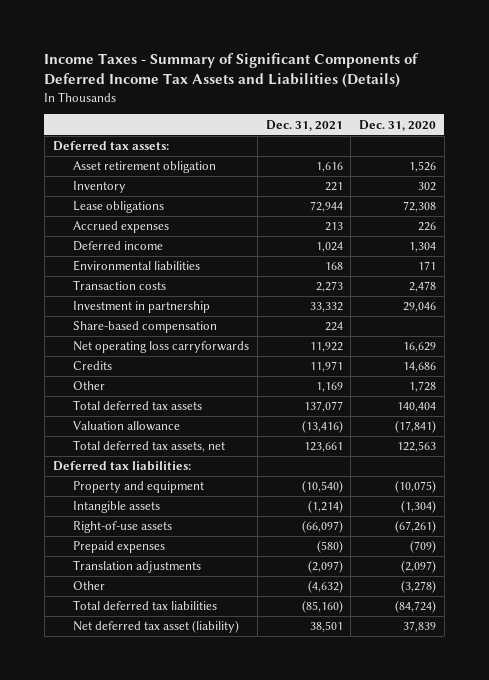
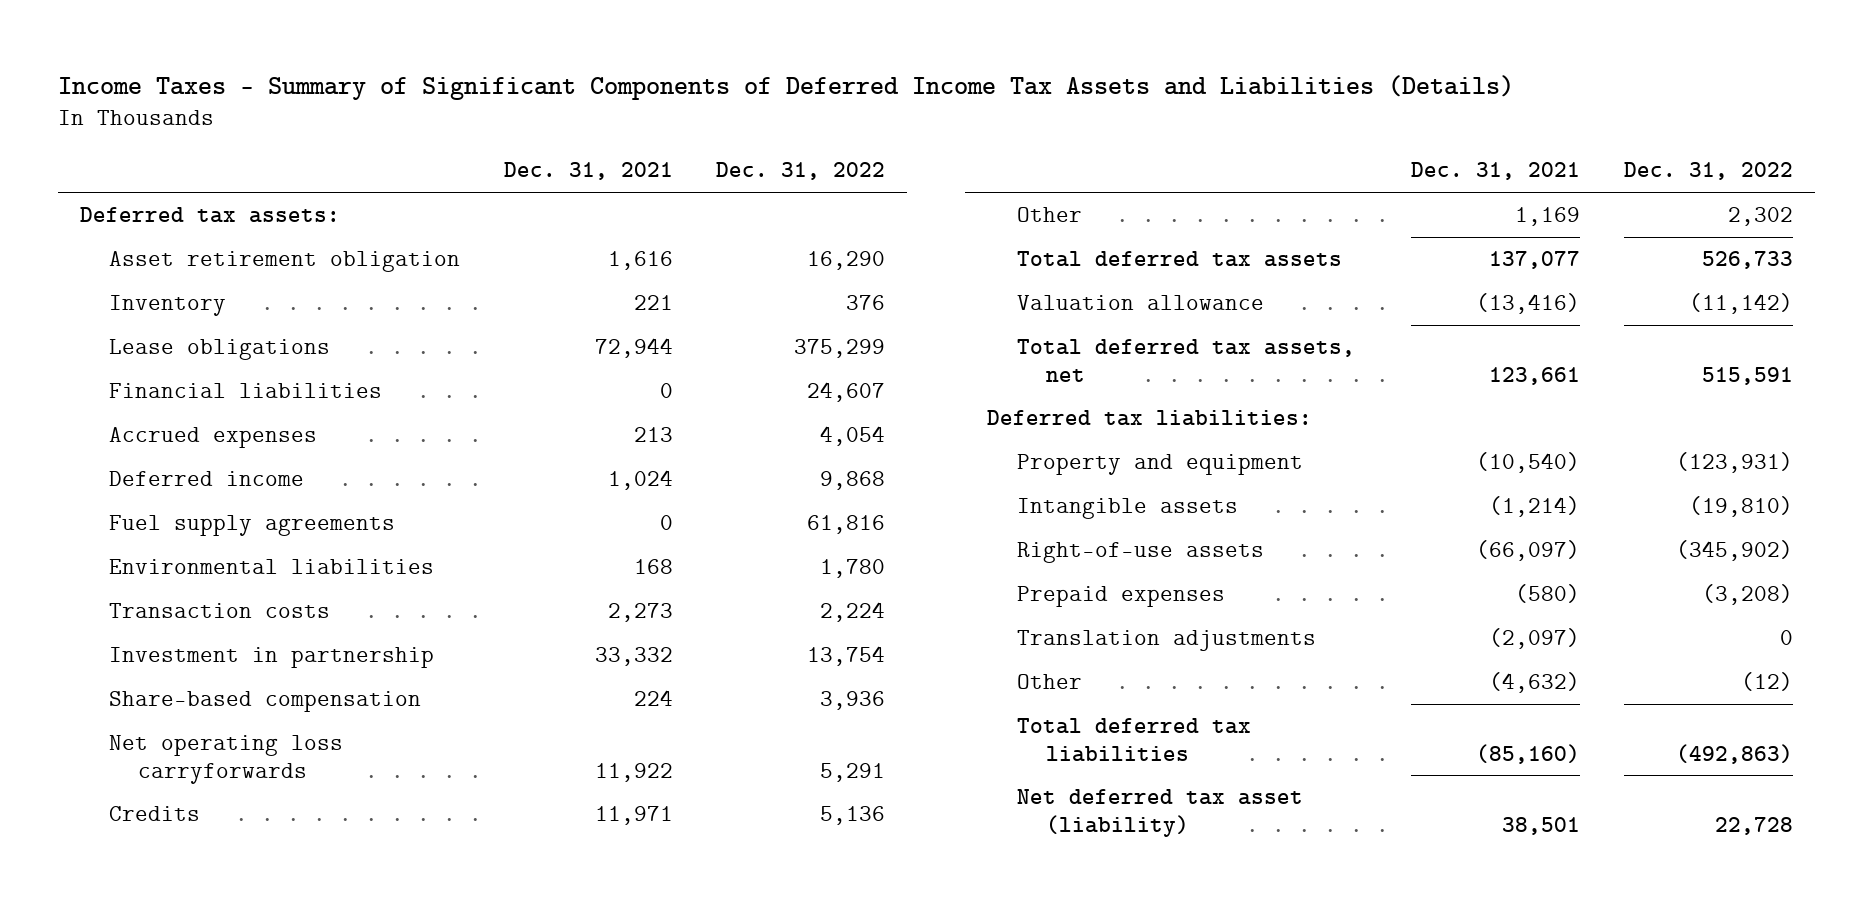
- | Dec. 31, 2021 | Dec. 31, 2020
+ | Dec. 31, 2021 | Dec. 31, 2022
+ Financial liabilities | 0 | 24,607
+ Fuel supply agreements | 0 | 61,816

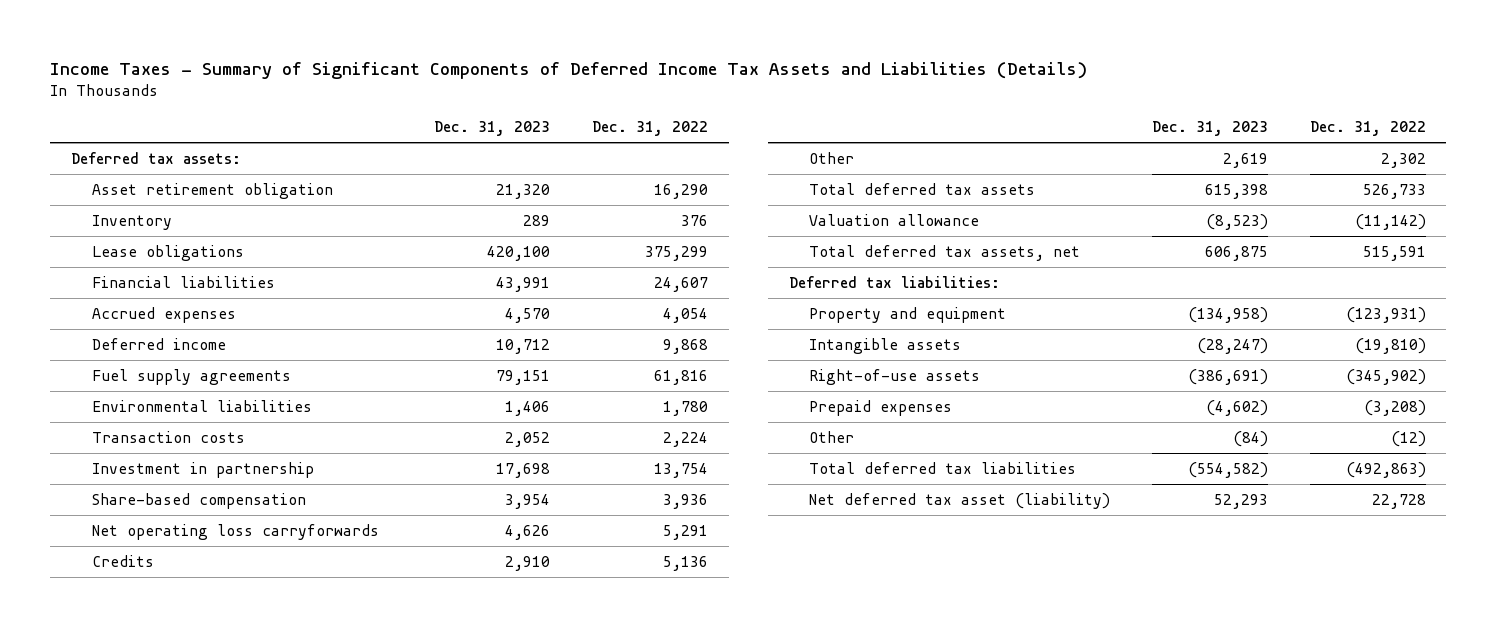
- | Dec. 31, 2021 | Dec. 31, 2022
+ | Dec. 31, 2023 | Dec. 31, 2022
- Translation adjustments | (2,097) | 0

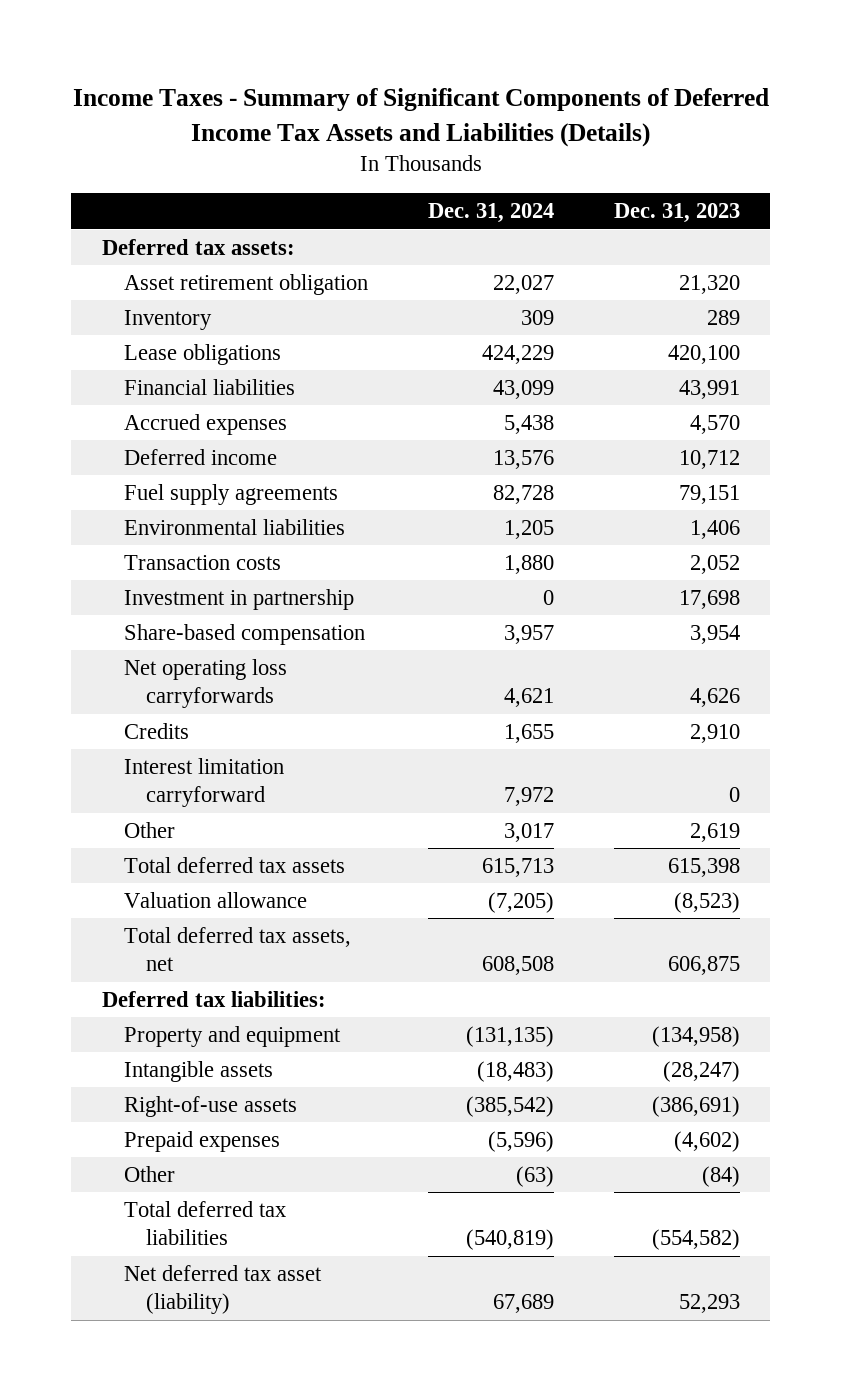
- | Dec. 31, 2023 | Dec. 31, 2022
+ | Dec. 31, 2024 | Dec. 31, 2023
+ Interest limitation carryforward | 7,972 | 0

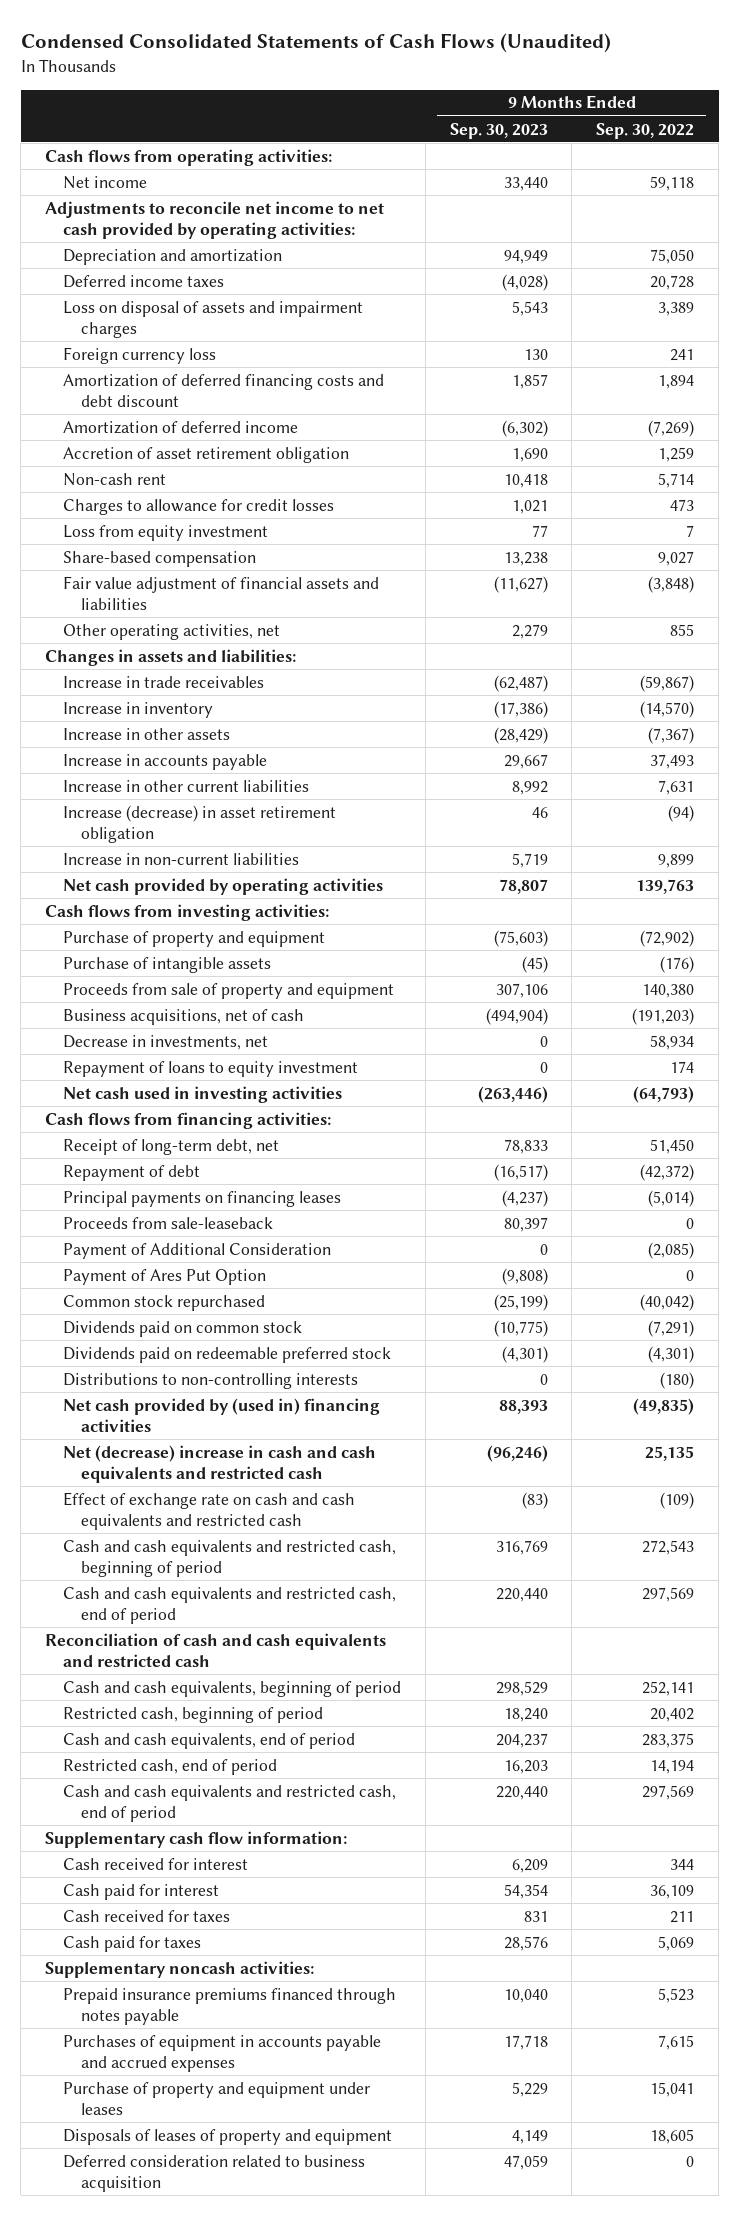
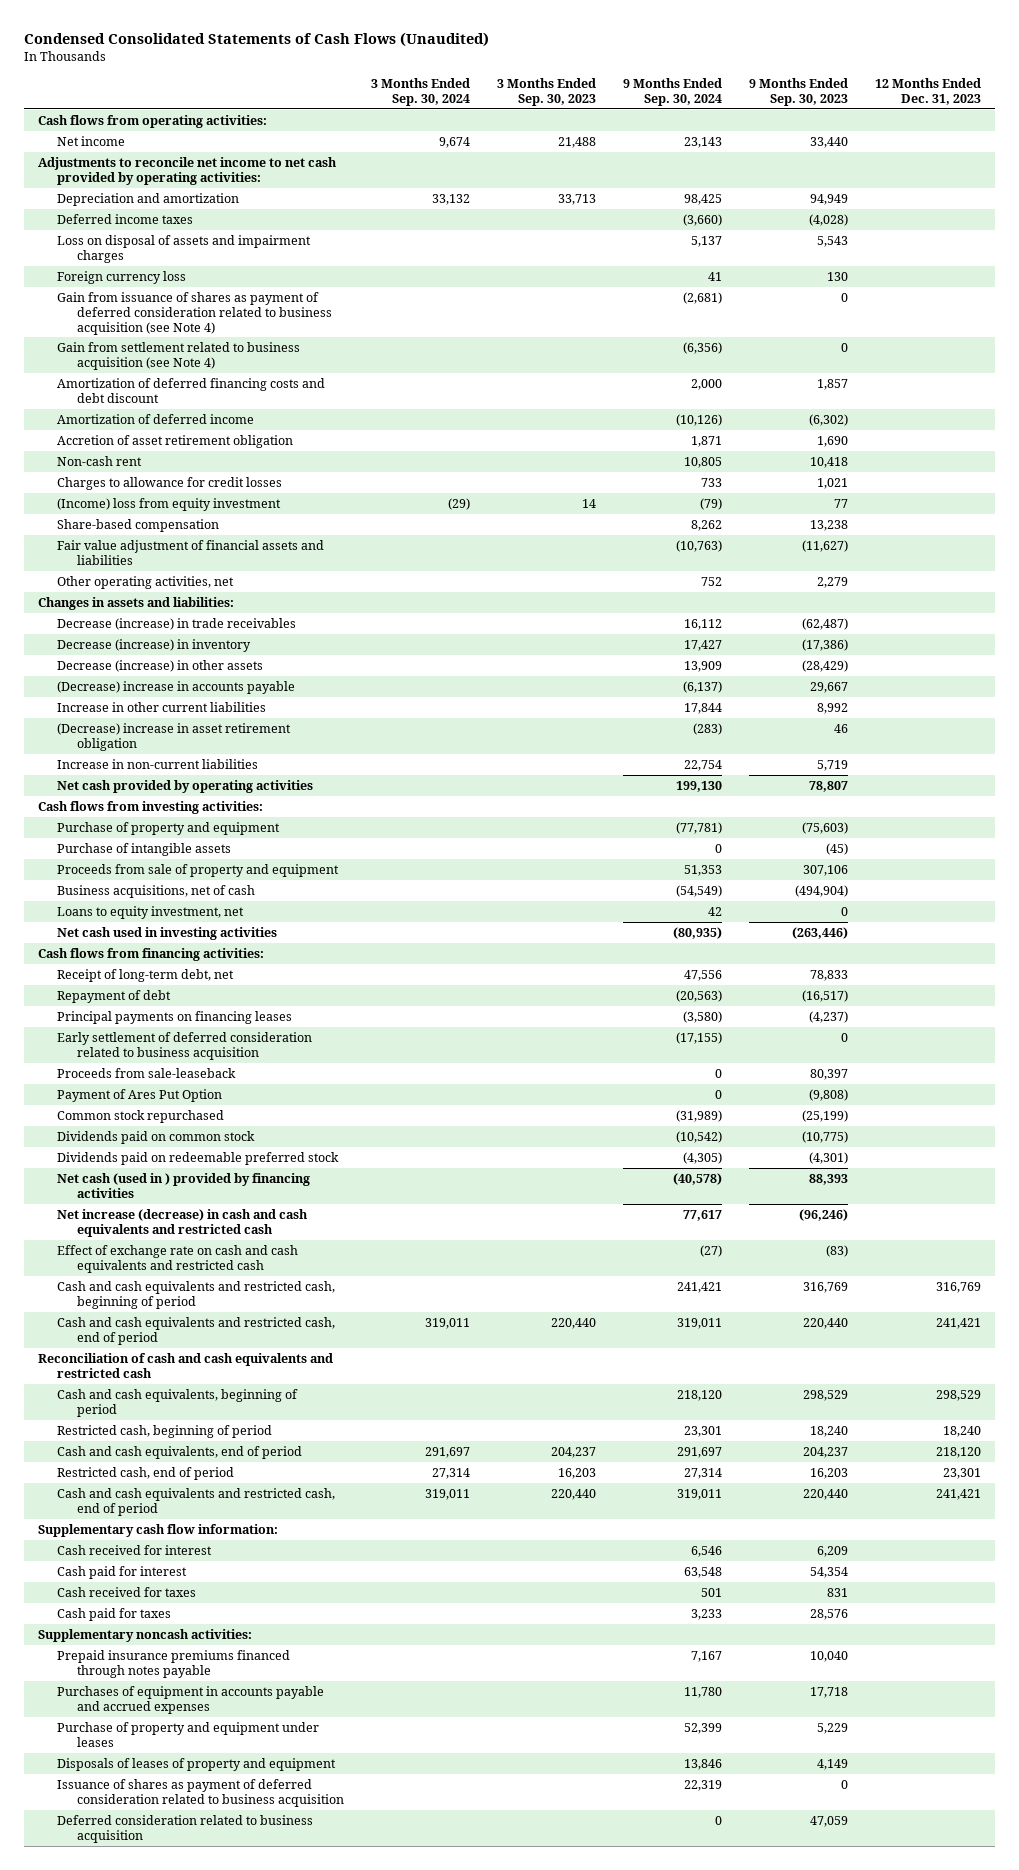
- | 9 Months Ended Sep. 30, 2023 | 9 Months Ended Sep. 30, 2022
+ | 3 Months Ended Sep. 30, 2024 | 3 Months Ended Sep. 30, 2023 | 9 Months Ended Sep. 30, 2024 | 9 Months Ended Sep. 30, 2023 | 12 Months Ended Dec. 31, 2023
+ Gain from issuance of shares as payment of deferred consideration related to business acquisition (see Note 4) | | | (2,681) | 0 |
+ Gain from settlement related to business acquisition (see Note 4) | | | (6,356) | 0 |
- Loss from equity investment | 77 | 7
+ (Income) loss from equity investment | (29) | 14 | (79) | 77 |
- Increase in trade receivables | (62,487) | (59,867)
- Increase in inventory | (17,386) | (14,570)
- Increase in other assets | (28,429) | (7,367)
- Increase in accounts payable | 29,667 | 37,493
+ Decrease (increase) in trade receivables | | | 16,112 | (62,487) |
+ Decrease (increase) in inventory | | | 17,427 | (17,386) |
+ Decrease (increase) in other assets | | | 13,909 | (28,429) |
+ (Decrease) increase in accounts payable | | | (6,137) | 29,667 |
- Increase (decrease) in asset retirement obligation | 46 | (94)
+ (Decrease) increase in asset retirement obligation | | | (283) | 46 |
- Decrease in investments, net | 0 | 58,934
- Repayment of loans to equity investment | 0 | 174
+ Loans to equity investment, net | | | 42 | 0 |
+ Early settlement of deferred consideration related to business acquisition | | | (17,155) | 0 |
- Payment of Additional Consideration | 0 | (2,085)
- Distributions to non-controlling interests | 0 | (180)
- Net cash provided by (used in) financing activities | 88,393 | (49,835)
- Net (decrease) increase in cash and cash equivalents and restricted cash | (96,246) | 25,135
+ Net cash (used in ) provided by financing activities | | | (40,578) | 88,393 |
+ Net increase (decrease) in cash and cash equivalents and restricted cash | | | 77,617 | (96,246) |
+ Issuance of shares as payment of deferred consideration related to business acquisition | | | 22,319 | 0 |

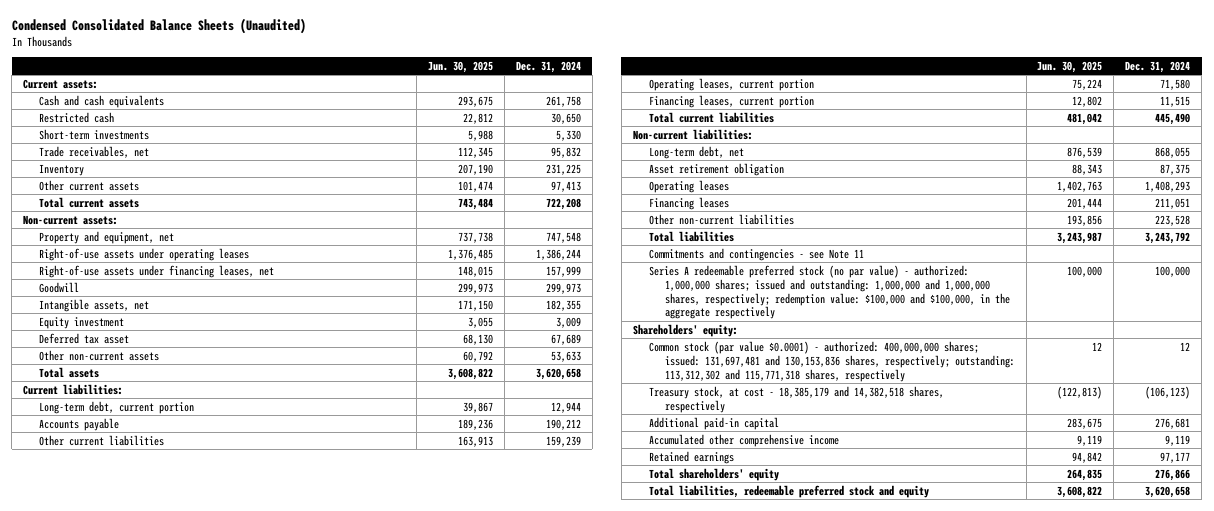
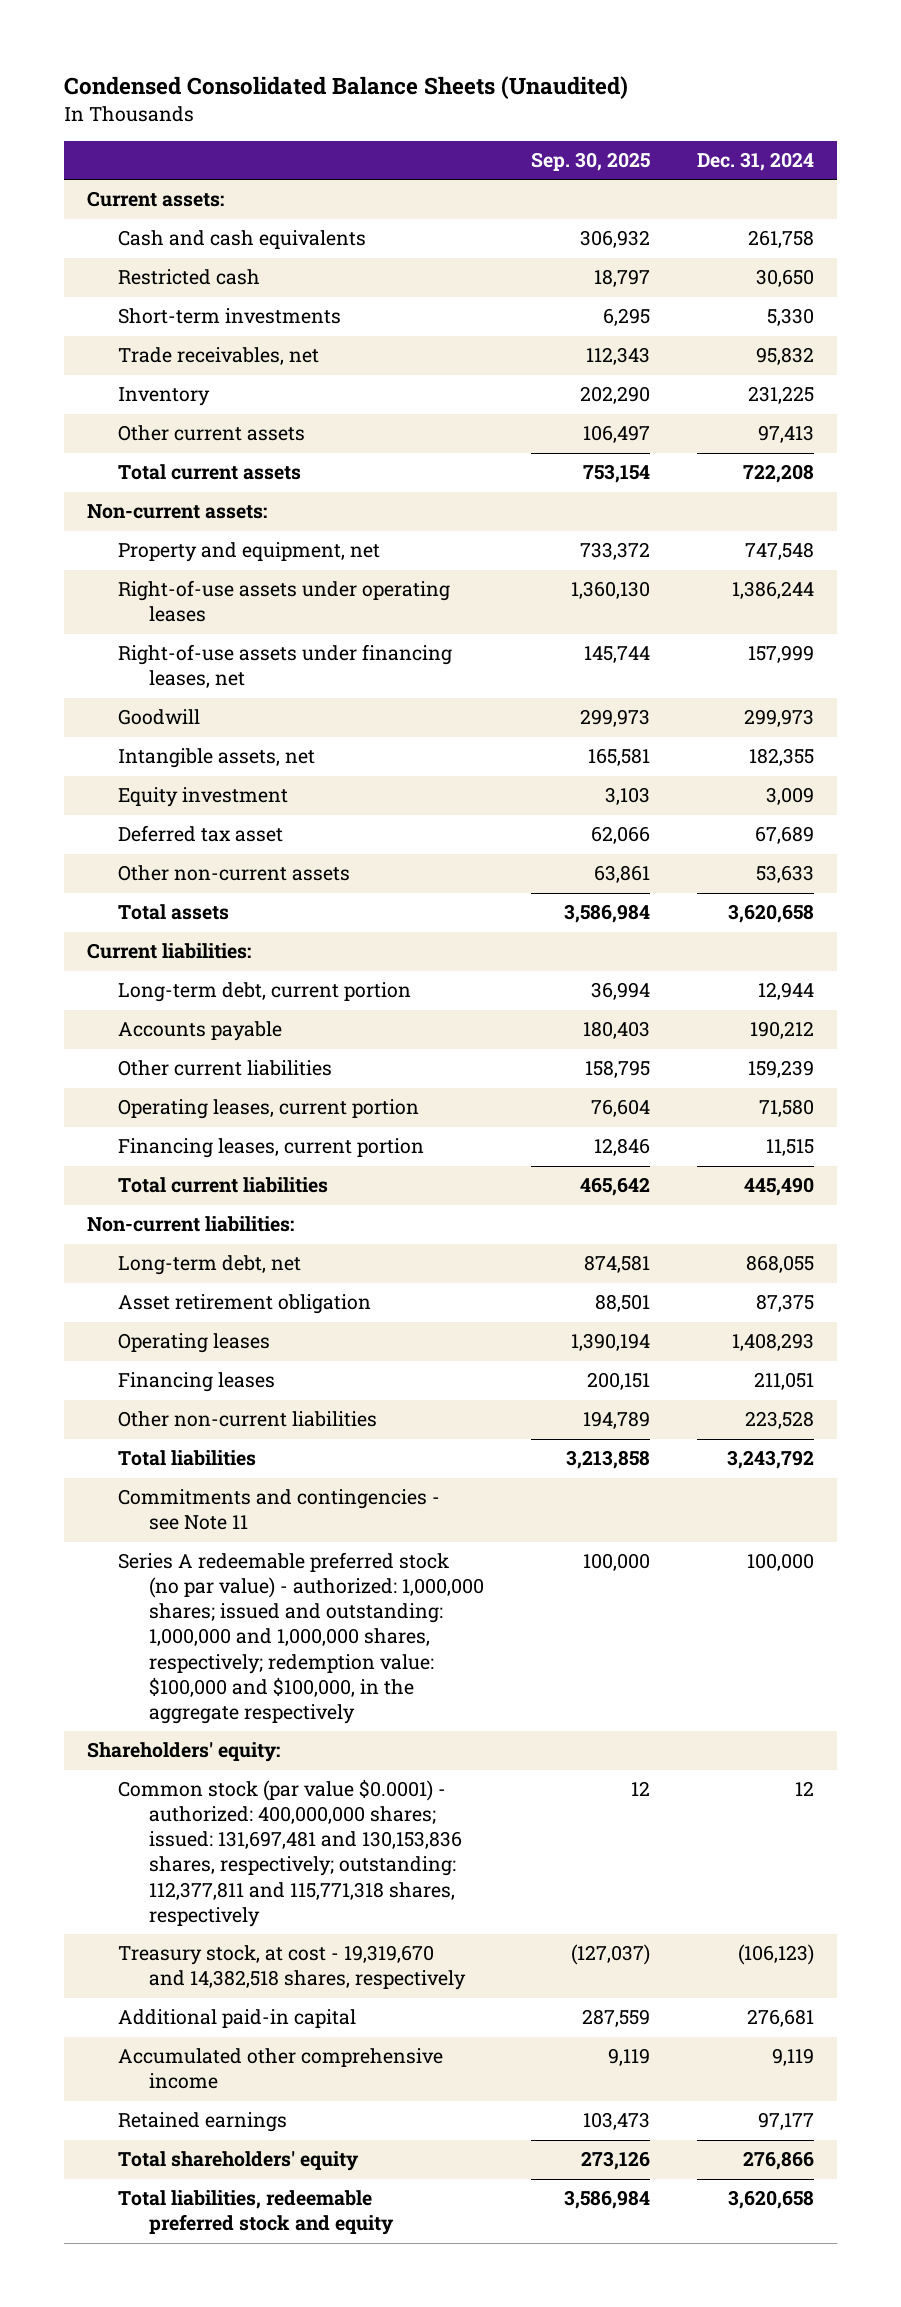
- | Jun. 30, 2025 | Dec. 31, 2024
+ | Sep. 30, 2025 | Dec. 31, 2024
- Common stock (par value $0.0001) - authorized: 400,000,000 shares; issued: 131,697,481 and 130,153,836 shares, respectively; outstanding: 113,312,302 and 115,771,318 shares, respectively | 12 | 12
- Treasury stock, at cost - 18,385,179 and 14,382,518 shares, respectively | (122,813) | (106,123)
+ Common stock (par value $0.0001) - authorized: 400,000,000 shares; issued: 131,697,481 and 130,153,836 shares, respectively; outstanding: 112,377,811 and 115,771,318 shares, respectively | 12 | 12
+ Treasury stock, at cost - 19,319,670 and 14,382,518 shares, respectively | (127,037) | (106,123)

